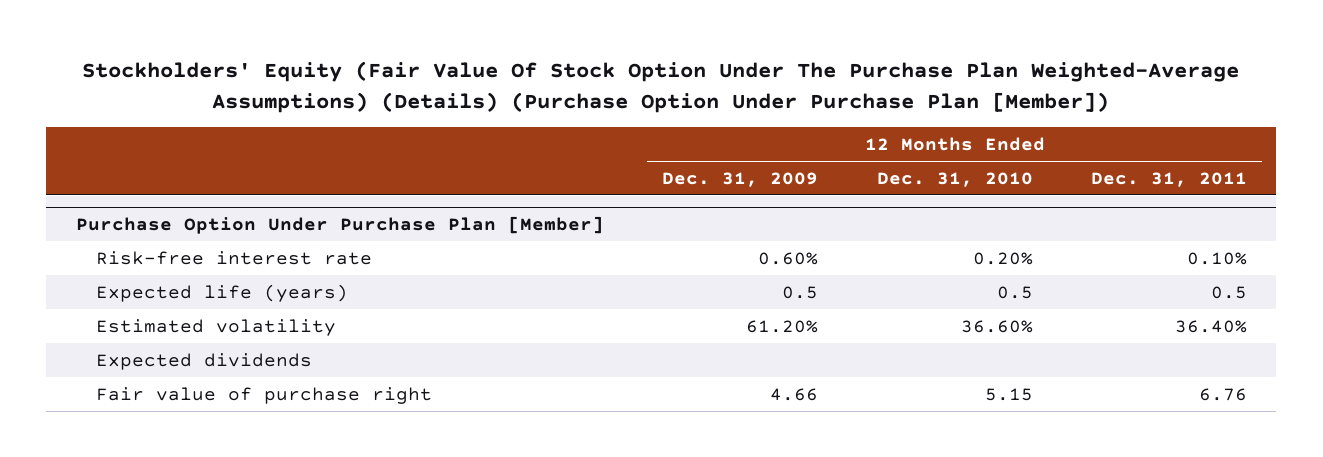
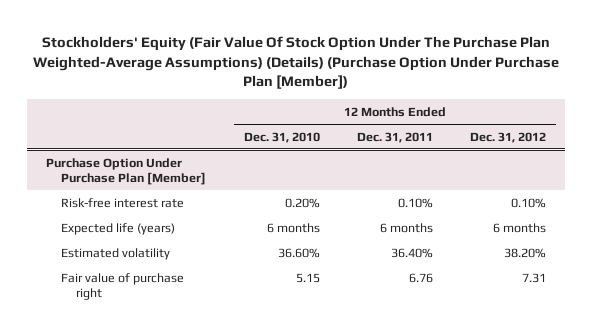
- | 12 Months Ended Dec. 31, 2009 | 12 Months Ended Dec. 31, 2010 | 12 Months Ended Dec. 31, 2011
+ | 12 Months Ended Dec. 31, 2010 | 12 Months Ended Dec. 31, 2011 | 12 Months Ended Dec. 31, 2012
@ Purchase Option Under Purchase Plan [Member]
- Expected life (years) | 0.5 | 0.5 | 0.5
+ Expected life (years) | 6 months | 6 months | 6 months
- Expected dividends

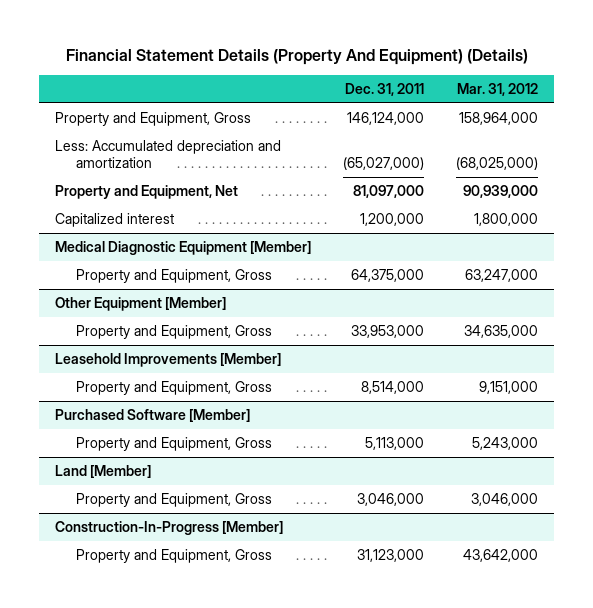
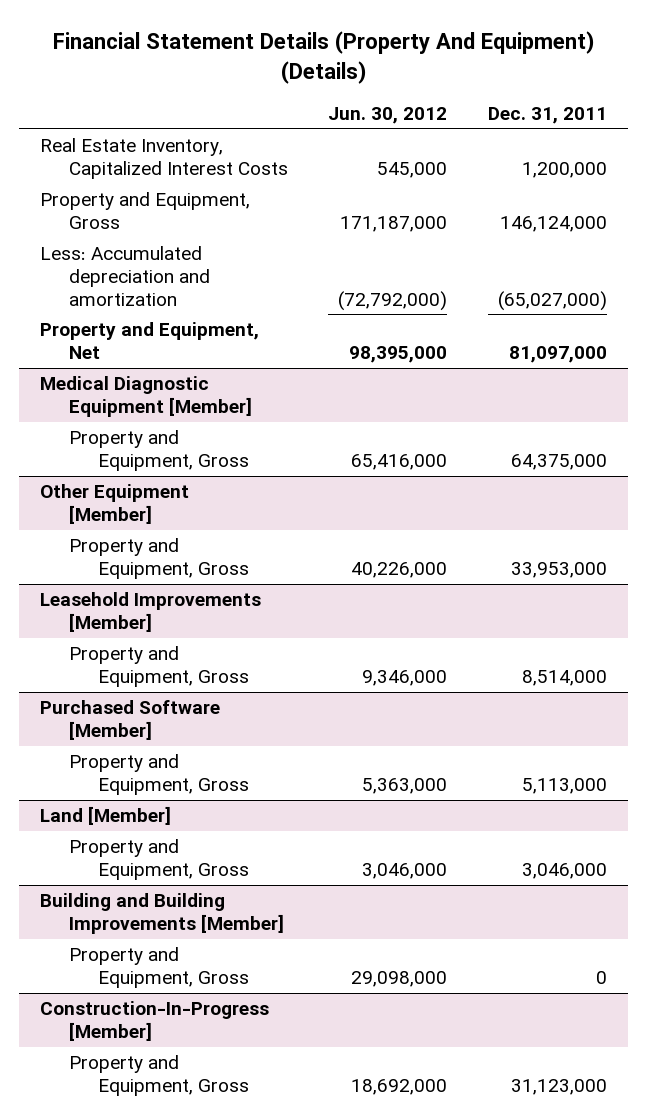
- | Dec. 31, 2011 | Mar. 31, 2012
+ | Jun. 30, 2012 | Dec. 31, 2011
+ Real Estate Inventory, Capitalized Interest Costs | 545,000 | 1,200,000
- Capitalized interest | 1,200,000 | 1,800,000
+ Building and Building Improvements [Member]
+ Property and Equipment, Gross | 29,098,000 | 0

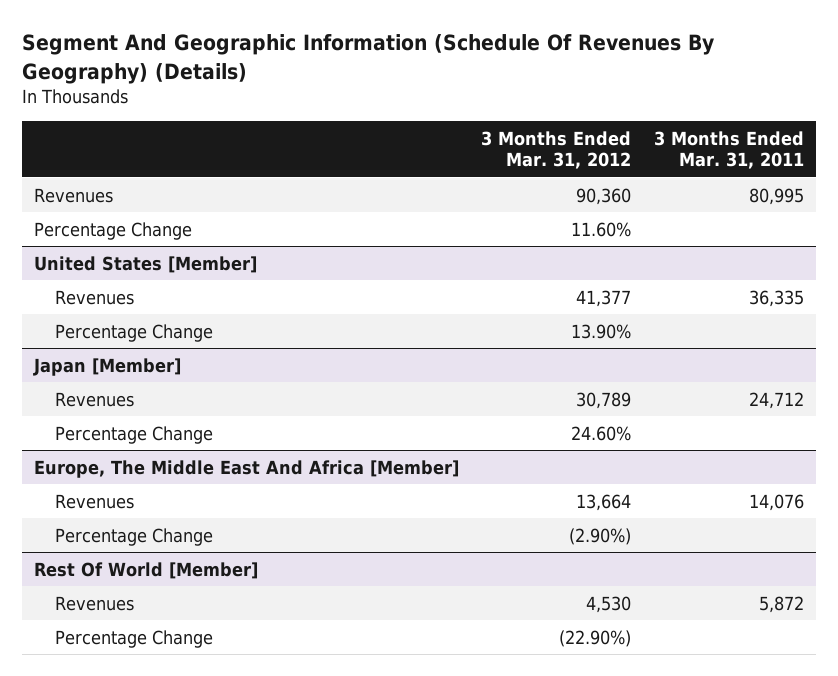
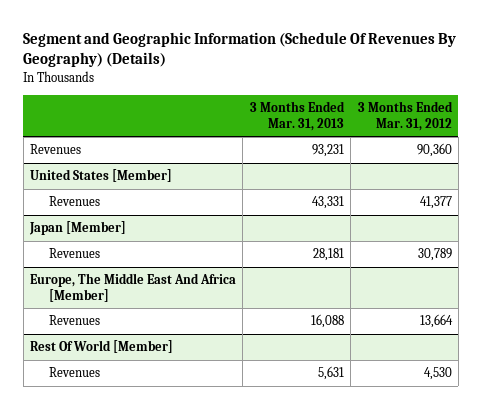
- Segment And Geographic Information (Schedule Of Revenues By Geography) (Details)
+ Segment and Geographic Information (Schedule Of Revenues By Geography) (Details)
- | 3 Months Ended Mar. 31, 2012 | 3 Months Ended Mar. 31, 2011
+ | 3 Months Ended Mar. 31, 2013 | 3 Months Ended Mar. 31, 2012
- Percentage Change | 11.60% |
@ United States [Member]
- Percentage Change | 13.90% |
@ Japan [Member]
- Percentage Change | 24.60% |
@ Europe, The Middle East And Africa [Member]
- Percentage Change | (2.90%) |
@ Rest Of World [Member]
- Percentage Change | (22.90%) |

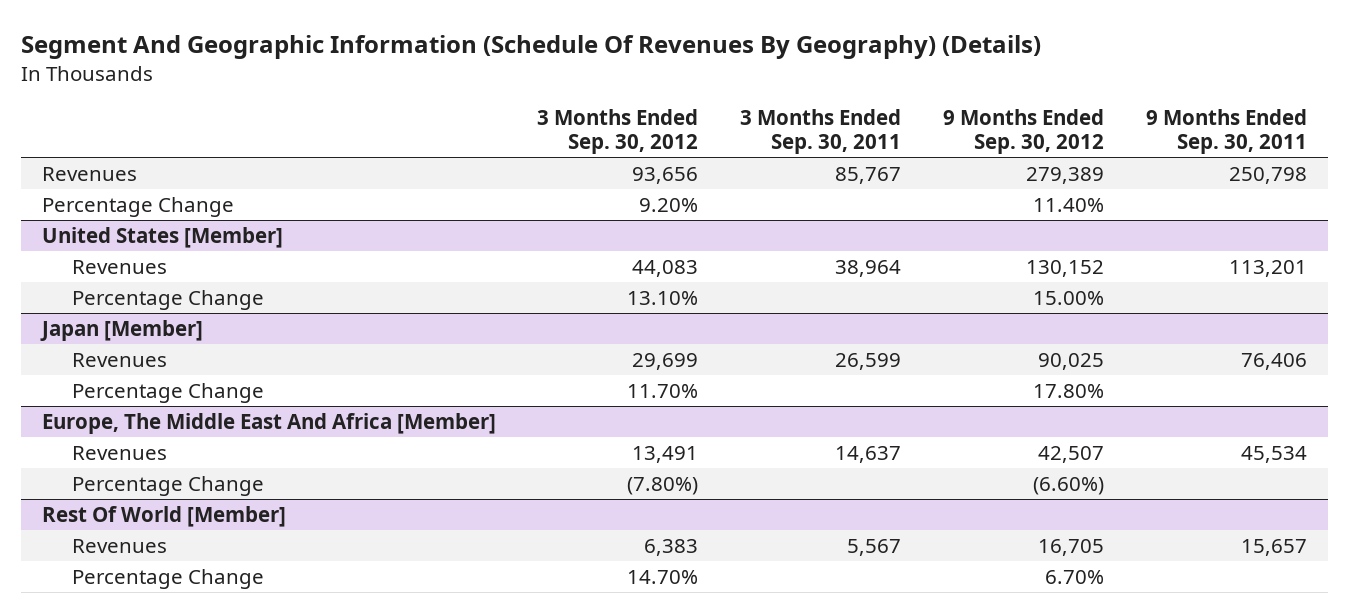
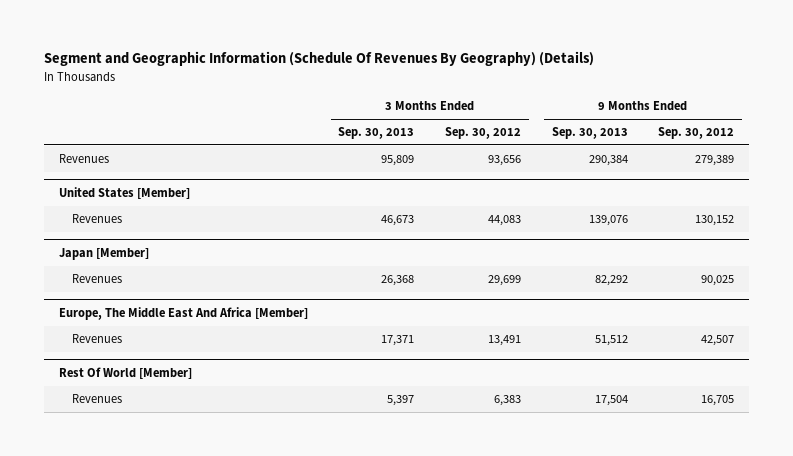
- Segment And Geographic Information (Schedule Of Revenues By Geography) (Details)
+ Segment and Geographic Information (Schedule Of Revenues By Geography) (Details)
- | 3 Months Ended Sep. 30, 2012 | 3 Months Ended Sep. 30, 2011 | 9 Months Ended Sep. 30, 2012 | 9 Months Ended Sep. 30, 2011
+ | 3 Months Ended Sep. 30, 2013 | 3 Months Ended Sep. 30, 2012 | 9 Months Ended Sep. 30, 2013 | 9 Months Ended Sep. 30, 2012
- Percentage Change | 9.20% | | 11.40% |
@ United States [Member]
- Percentage Change | 13.10% | | 15.00% |
@ Japan [Member]
- Percentage Change | 11.70% | | 17.80% |
@ Europe, The Middle East And Africa [Member]
- Percentage Change | (7.80%) | | (6.60%) |
@ Rest Of World [Member]
- Percentage Change | 14.70% | | 6.70% |

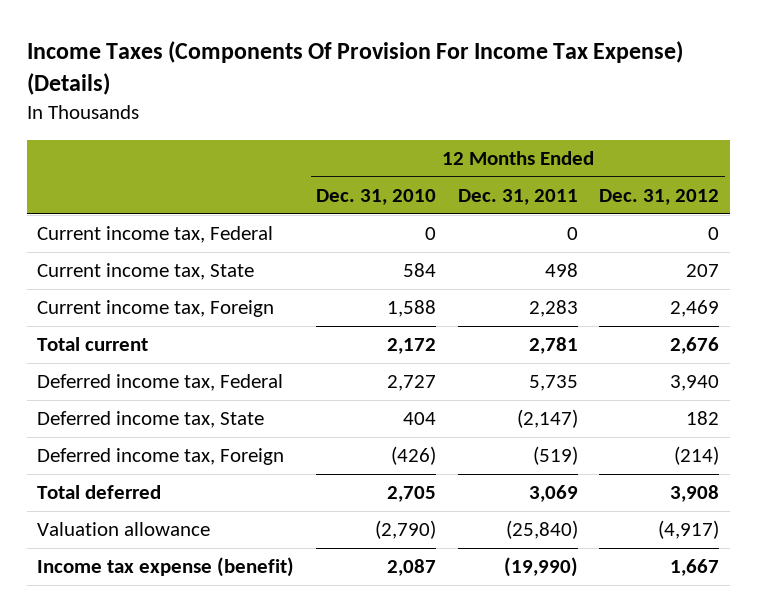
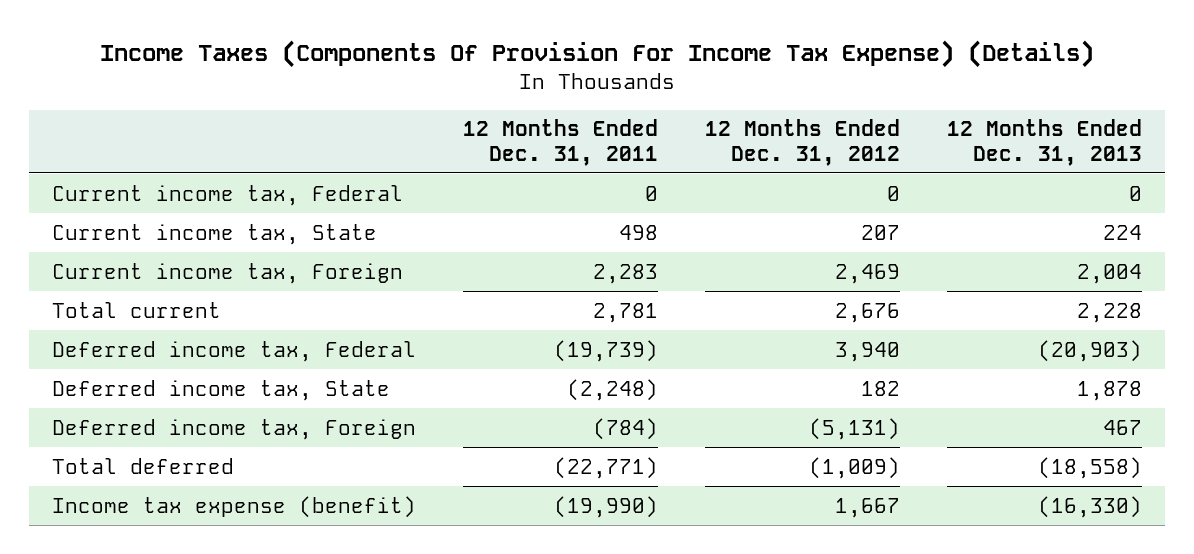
- | 12 Months Ended Dec. 31, 2010 | 12 Months Ended Dec. 31, 2011 | 12 Months Ended Dec. 31, 2012
+ | 12 Months Ended Dec. 31, 2011 | 12 Months Ended Dec. 31, 2012 | 12 Months Ended Dec. 31, 2013
- Deferred income tax, Federal | 2,727 | 5,735 | 3,940
- Deferred income tax, State | 404 | (2,147) | 182
- Deferred income tax, Foreign | (426) | (519) | (214)
- Total deferred | 2,705 | 3,069 | 3,908
- Valuation allowance | (2,790) | (25,840) | (4,917)
+ Deferred income tax, Federal | (19,739) | 3,940 | (20,903)
+ Deferred income tax, State | (2,248) | 182 | 1,878
+ Deferred income tax, Foreign | (784) | (5,131) | 467
+ Total deferred | (22,771) | (1,009) | (18,558)

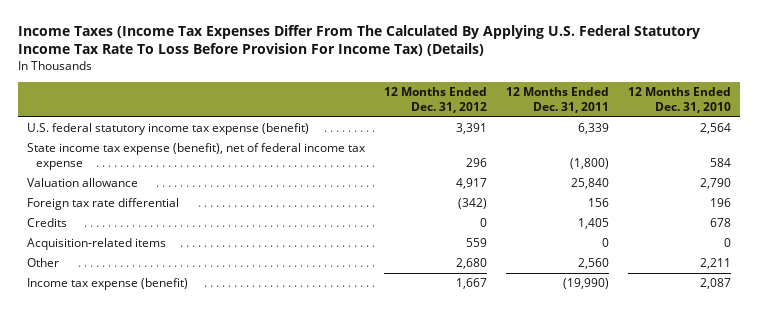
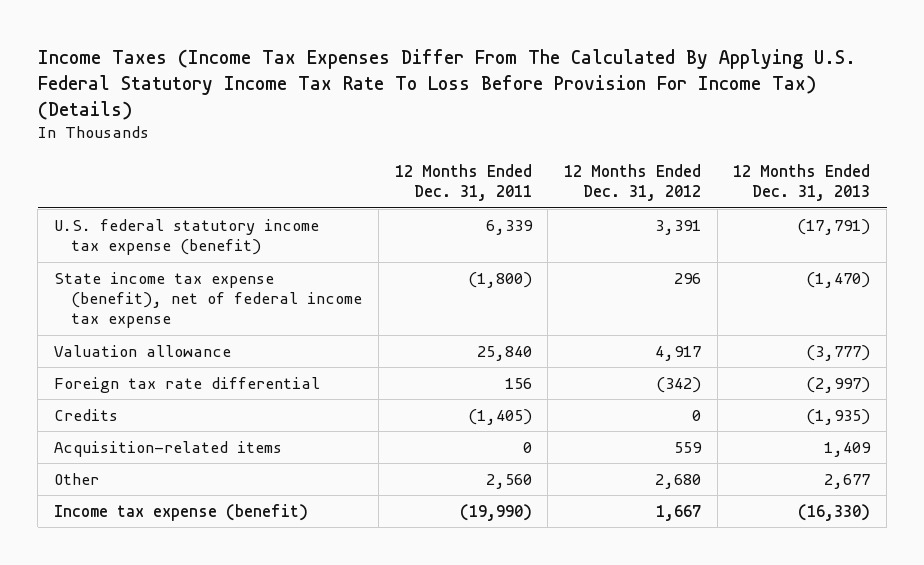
- | 12 Months Ended Dec. 31, 2012 | 12 Months Ended Dec. 31, 2011 | 12 Months Ended Dec. 31, 2010
+ | 12 Months Ended Dec. 31, 2011 | 12 Months Ended Dec. 31, 2012 | 12 Months Ended Dec. 31, 2013
- Credits | 0 | 1,405 | 678
+ Credits | (1,405) | 0 | (1,935)

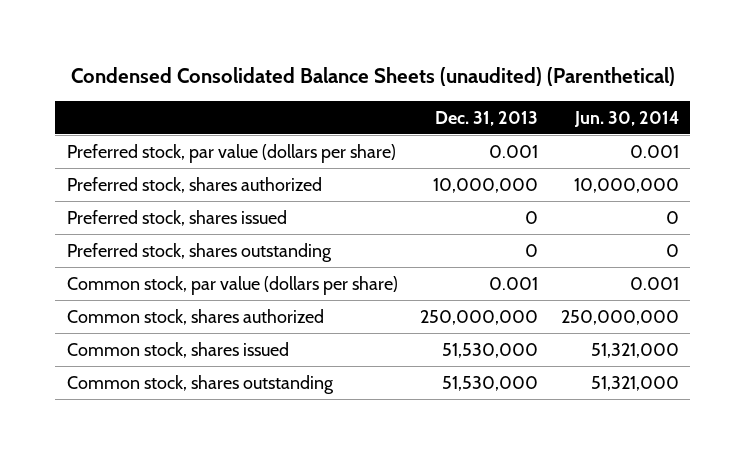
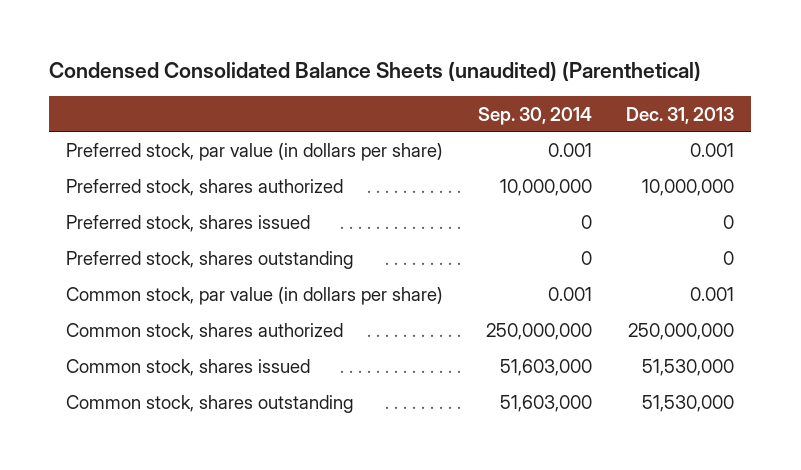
- | Dec. 31, 2013 | Jun. 30, 2014
+ | Sep. 30, 2014 | Dec. 31, 2013
- Preferred stock, par value (dollars per share) | 0.001 | 0.001
+ Preferred stock, par value (in dollars per share) | 0.001 | 0.001
- Common stock, par value (dollars per share) | 0.001 | 0.001
+ Common stock, par value (in dollars per share) | 0.001 | 0.001

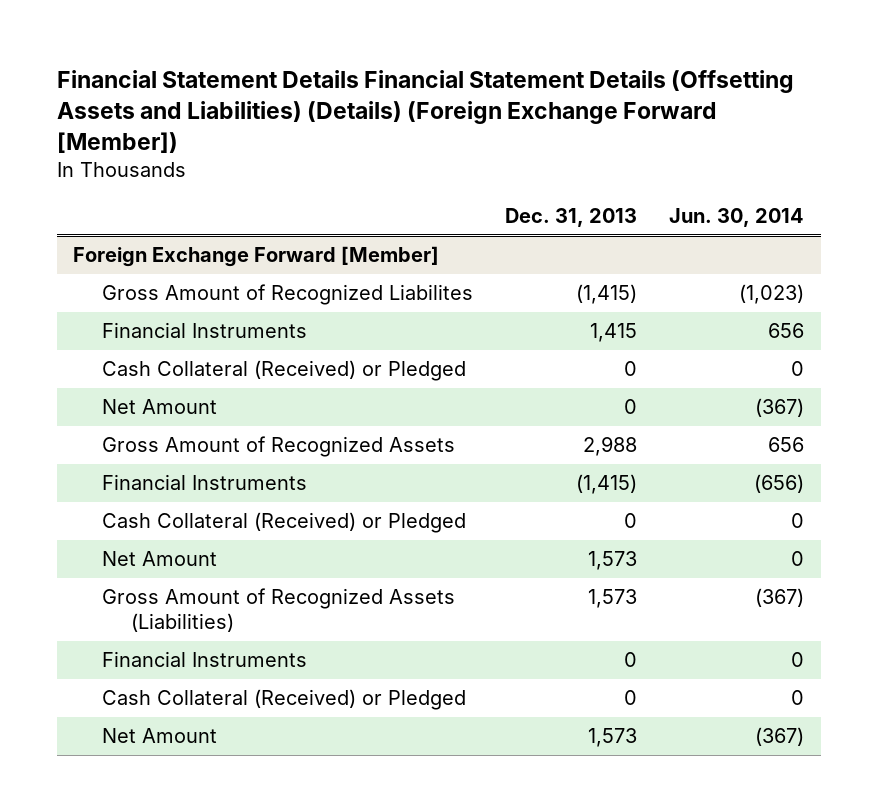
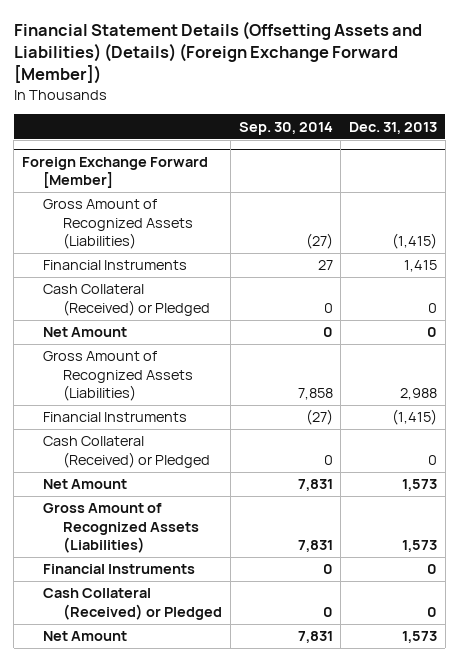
- Financial Statement Details Financial Statement Details (Offsetting Assets and Liabilities) (Details) (Foreign Exchange Forward [Member])
+ Financial Statement Details (Offsetting Assets and Liabilities) (Details) (Foreign Exchange Forward [Member])
- | Dec. 31, 2013 | Jun. 30, 2014
+ | Sep. 30, 2014 | Dec. 31, 2013
@ Foreign Exchange Forward [Member]
- Gross Amount of Recognized Liabilites | (1,415) | (1,023)
+ Gross Amount of Recognized Assets (Liabilities) | (27) | (1,415)
- Gross Amount of Recognized Assets | 2,988 | 656
+ Gross Amount of Recognized Assets (Liabilities) | 7,858 | 2,988

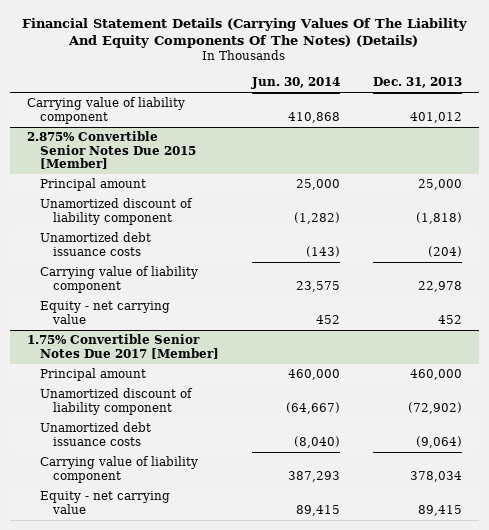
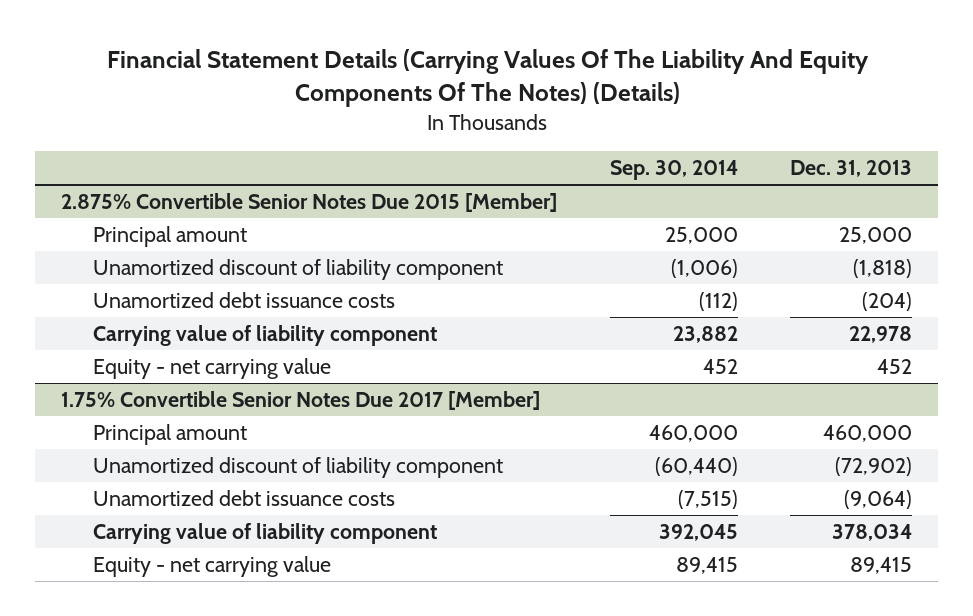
- | Jun. 30, 2014 | Dec. 31, 2013
+ | Sep. 30, 2014 | Dec. 31, 2013
- Carrying value of liability component | 410,868 | 401,012

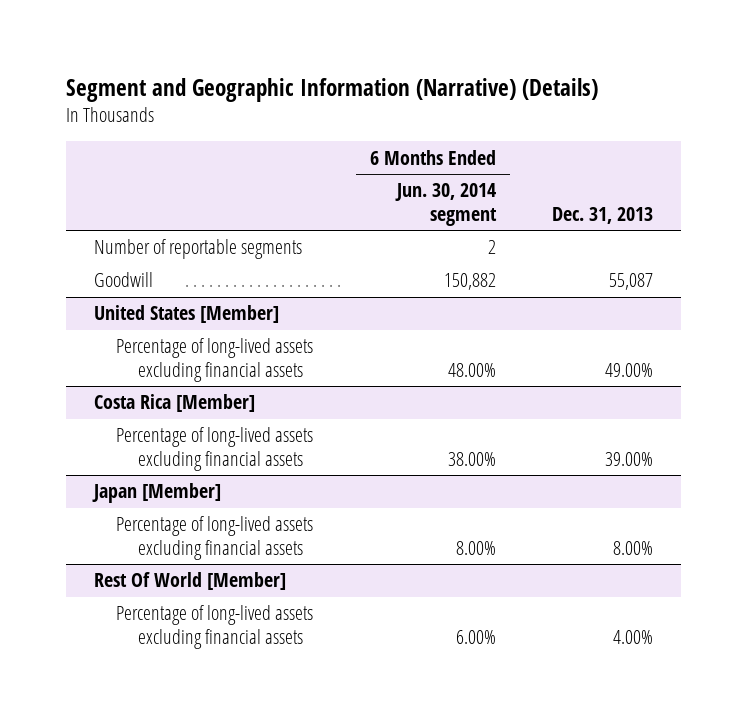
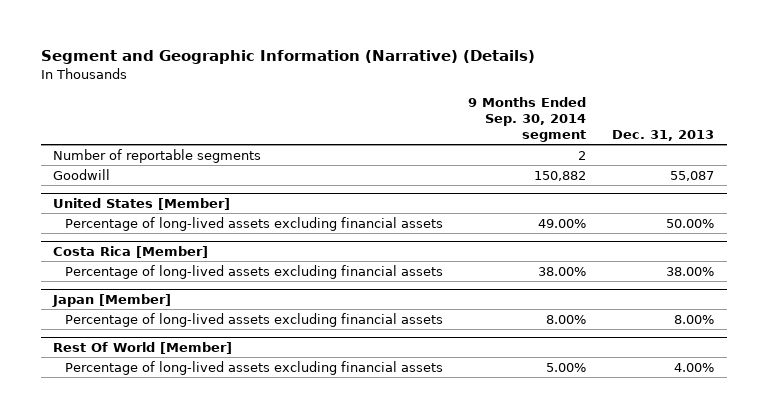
- | 6 Months Ended Jun. 30, 2014 segment | Dec. 31, 2013
+ | 9 Months Ended Sep. 30, 2014 segment | Dec. 31, 2013
@ United States [Member]
- Percentage of long-lived assets excluding financial assets | 48.00% | 49.00%
+ Percentage of long-lived assets excluding financial assets | 49.00% | 50.00%
@ Costa Rica [Member]
- Percentage of long-lived assets excluding financial assets | 38.00% | 39.00%
+ Percentage of long-lived assets excluding financial assets | 38.00% | 38.00%

